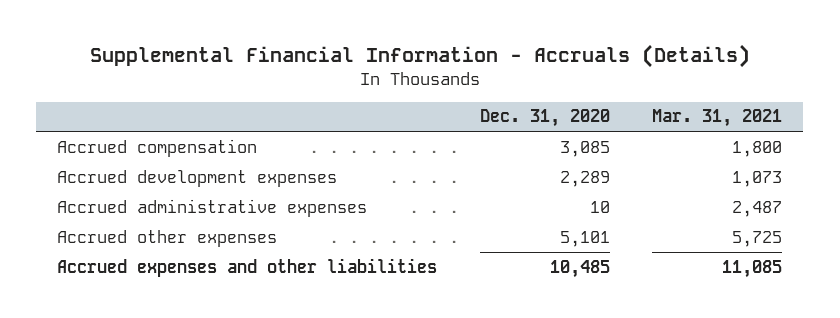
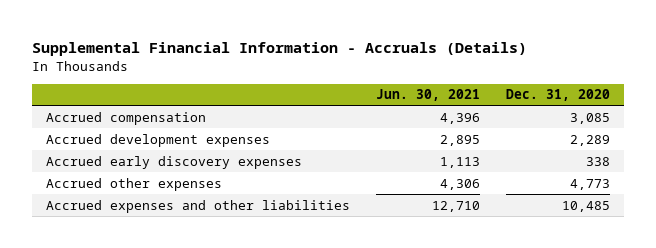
- | Dec. 31, 2020 | Mar. 31, 2021
+ | Jun. 30, 2021 | Dec. 31, 2020
- Accrued administrative expenses | 10 | 2,487
- Accrued other expenses | 5,101 | 5,725
+ Accrued early discovery expenses | 1,113 | 338
+ Accrued other expenses | 4,306 | 4,773

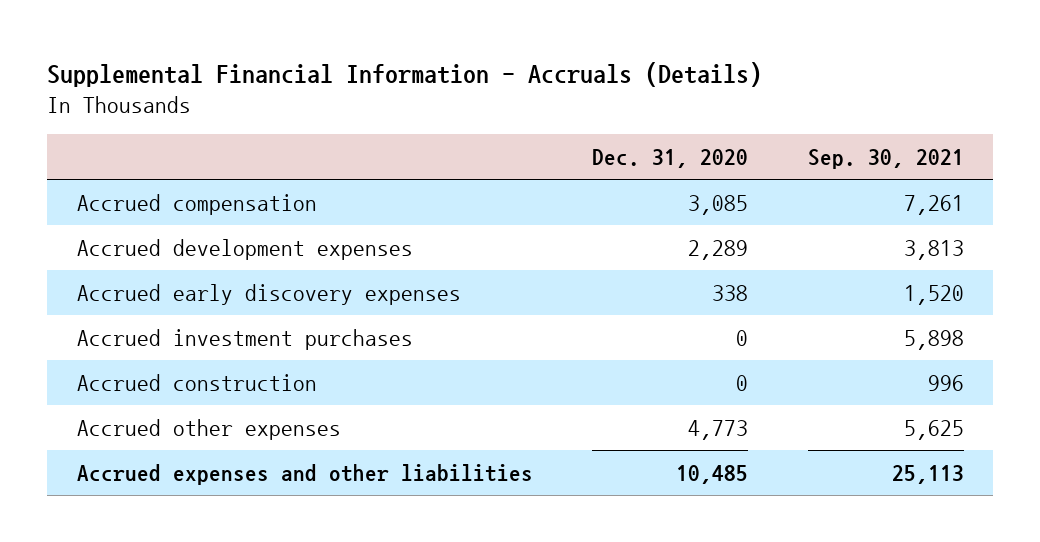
- | Jun. 30, 2021 | Dec. 31, 2020
+ | Dec. 31, 2020 | Sep. 30, 2021
+ Accrued investment purchases | 0 | 5,898
+ Accrued construction | 0 | 996

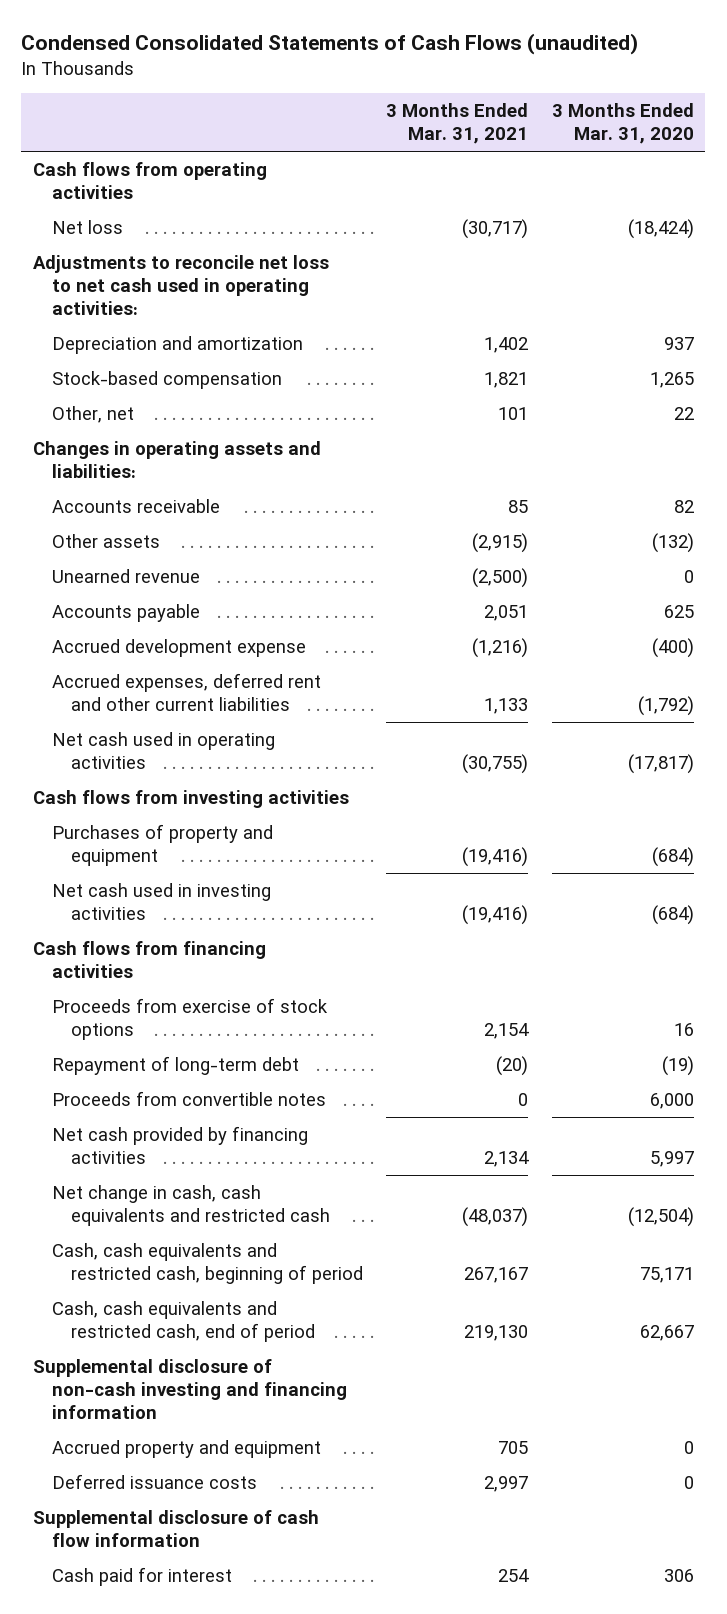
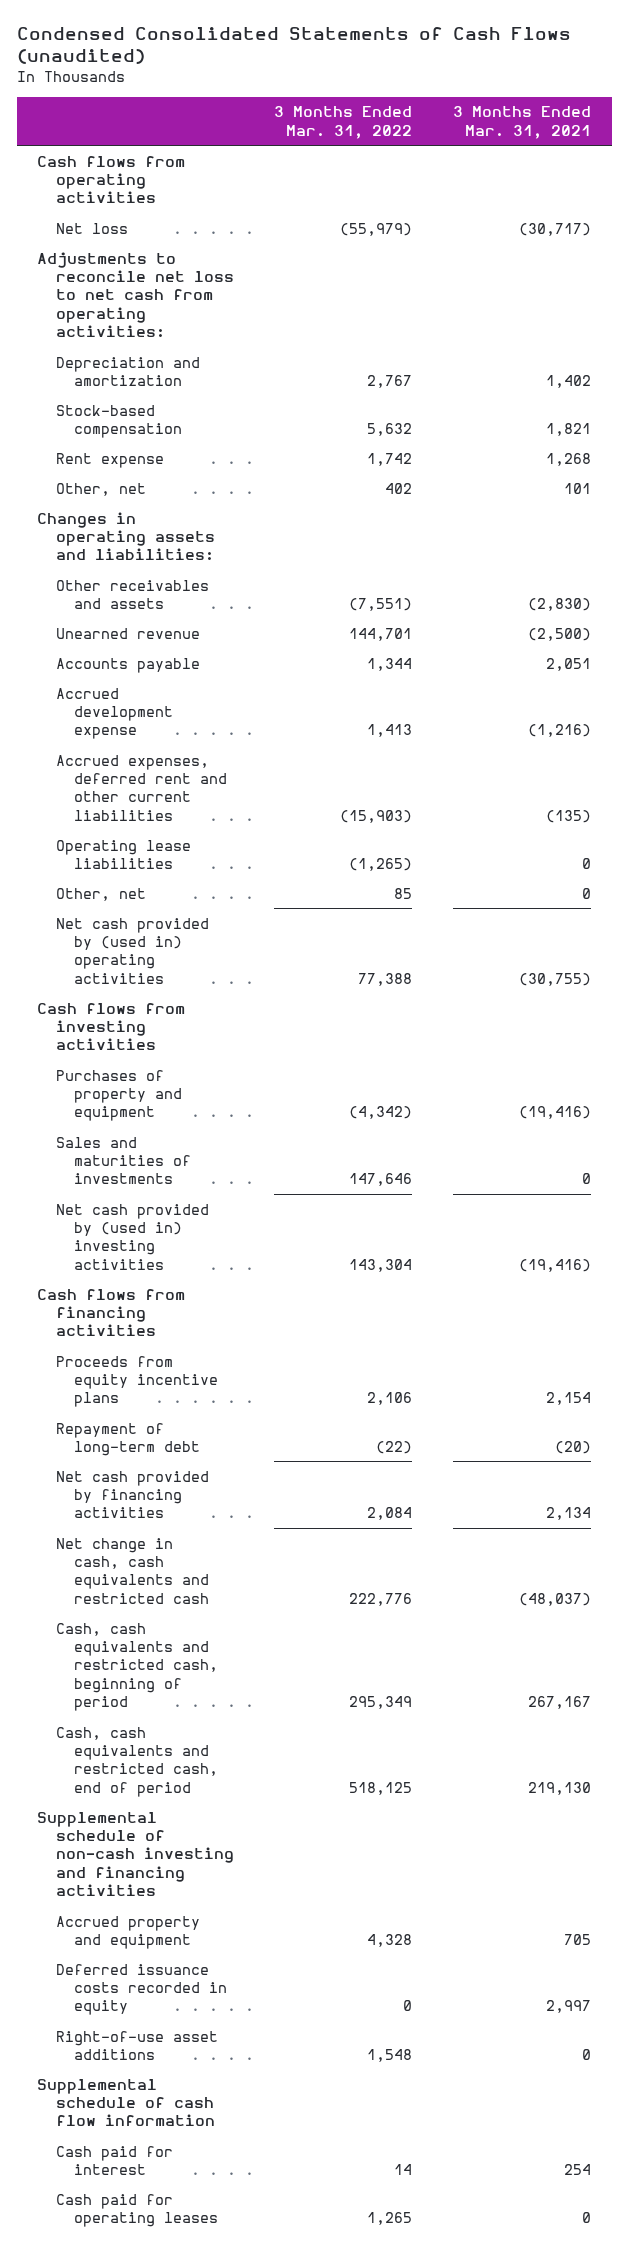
- | 3 Months Ended Mar. 31, 2021 | 3 Months Ended Mar. 31, 2020
+ | 3 Months Ended Mar. 31, 2022 | 3 Months Ended Mar. 31, 2021
- Adjustments to reconcile net loss to net cash used in operating activities:
+ Adjustments to reconcile net loss to net cash from operating activities:
+ Rent expense | 1,742 | 1,268
- Accounts receivable | 85 | 82
- Other assets | (2,915) | (132)
+ Other receivables and assets | (7,551) | (2,830)
- Accrued expenses, deferred rent and other current liabilities | 1,133 | (1,792)
- Net cash used in operating activities | (30,755) | (17,817)
+ Accrued expenses, deferred rent and other current liabilities | (15,903) | (135)
+ Operating lease liabilities | (1,265) | 0
+ Other, net | 85 | 0
+ Net cash provided by (used in) operating activities | 77,388 | (30,755)
- Net cash used in investing activities | (19,416) | (684)
+ Sales and maturities of investments | 147,646 | 0
+ Net cash provided by (used in) investing activities | 143,304 | (19,416)
- Proceeds from exercise of stock options | 2,154 | 16
+ Proceeds from equity incentive plans | 2,106 | 2,154
- Proceeds from convertible notes | 0 | 6,000
- Supplemental disclosure of non-cash investing and financing information
+ Supplemental schedule of non-cash investing and financing activities
- Deferred issuance costs | 2,997 | 0
- Supplemental disclosure of cash flow information
+ Deferred issuance costs recorded in equity | 0 | 2,997
+ Right-of-use asset additions | 1,548 | 0
+ Supplemental schedule of cash flow information
+ Cash paid for operating leases | 1,265 | 0

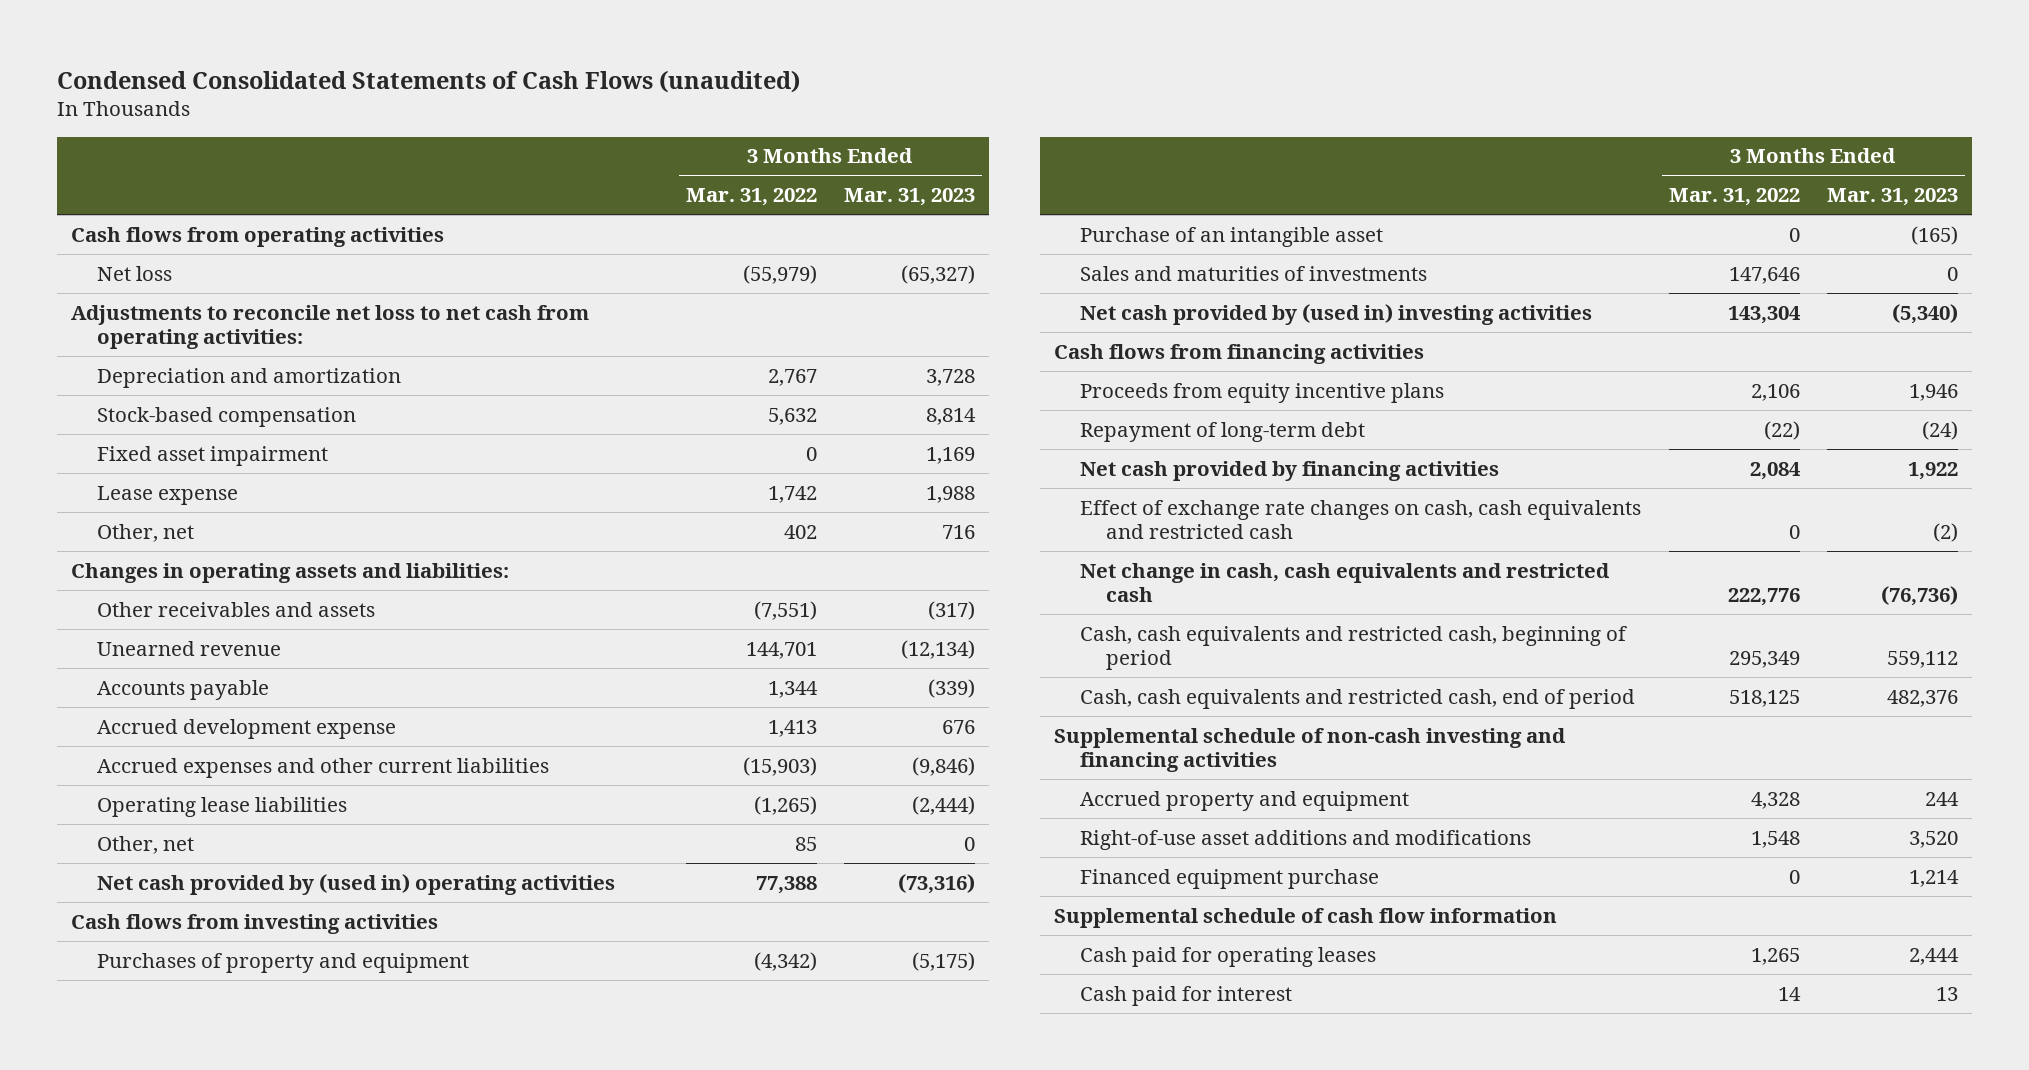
- | 3 Months Ended Mar. 31, 2022 | 3 Months Ended Mar. 31, 2021
+ | 3 Months Ended Mar. 31, 2022 | 3 Months Ended Mar. 31, 2023
- Rent expense | 1,742 | 1,268
+ Fixed asset impairment | 0 | 1,169
+ Lease expense | 1,742 | 1,988
- Accrued expenses, deferred rent and other current liabilities | (15,903) | (135)
+ Accrued expenses and other current liabilities | (15,903) | (9,846)
+ Purchase of an intangible asset | 0 | (165)
+ Effect of exchange rate changes on cash, cash equivalents and restricted cash | 0 | (2)
- Deferred issuance costs recorded in equity | 0 | 2,997
- Right-of-use asset additions | 1,548 | 0
+ Right-of-use asset additions and modifications | 1,548 | 3,520
+ Financed equipment purchase | 0 | 1,214
moved down: Cash paid for interest | 14 | 13

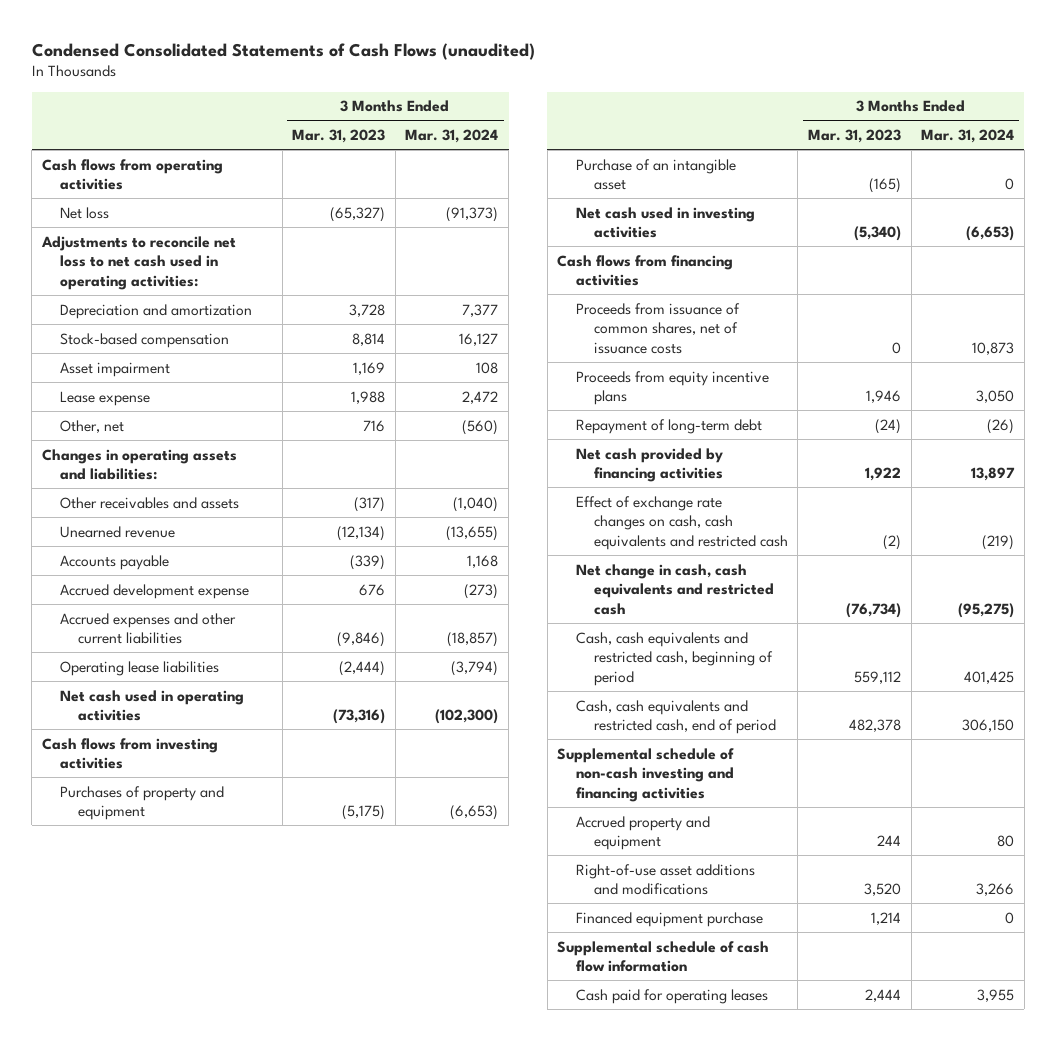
- | 3 Months Ended Mar. 31, 2022 | 3 Months Ended Mar. 31, 2023
+ | 3 Months Ended Mar. 31, 2023 | 3 Months Ended Mar. 31, 2024
- Adjustments to reconcile net loss to net cash from operating activities:
+ Adjustments to reconcile net loss to net cash used in operating activities:
- Fixed asset impairment | 0 | 1,169
+ Asset impairment | 1,169 | 108
- Other, net | 85 | 0
- Net cash provided by (used in) operating activities | 77,388 | (73,316)
+ Net cash used in operating activities | (73,316) | (102,300)
- Sales and maturities of investments | 147,646 | 0
- Net cash provided by (used in) investing activities | 143,304 | (5,340)
+ Net cash used in investing activities | (5,340) | (6,653)
+ Proceeds from issuance of common shares, net of issuance costs | 0 | 10,873
- Net change in cash, cash equivalents and restricted cash | 222,776 | (76,736)
+ Net change in cash, cash equivalents and restricted cash | (76,734) | (95,275)
- Cash, cash equivalents and restricted cash, end of period | 518,125 | 482,376
+ Cash, cash equivalents and restricted cash, end of period | 482,378 | 306,150
- Cash paid for interest | 14 | 13

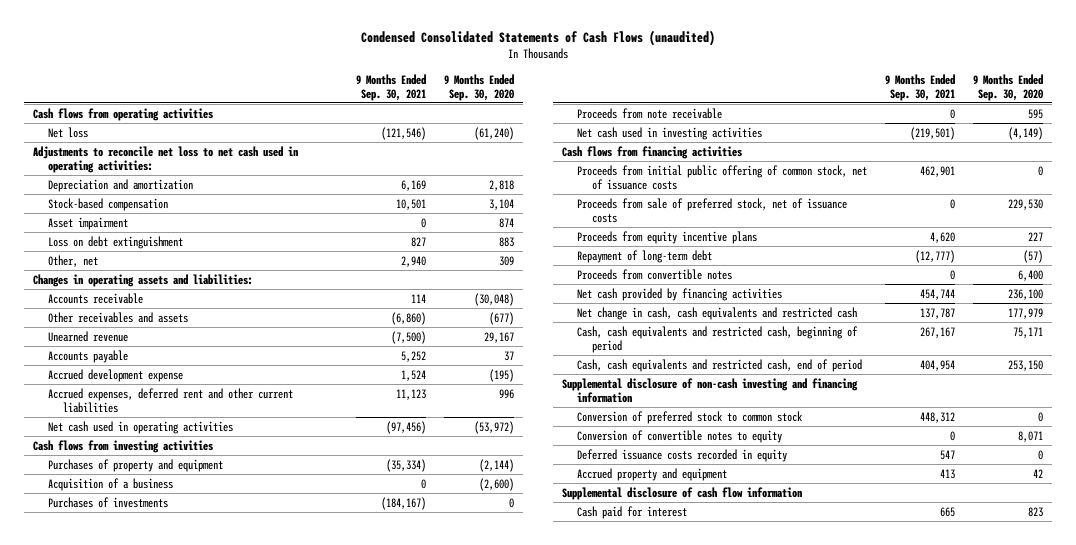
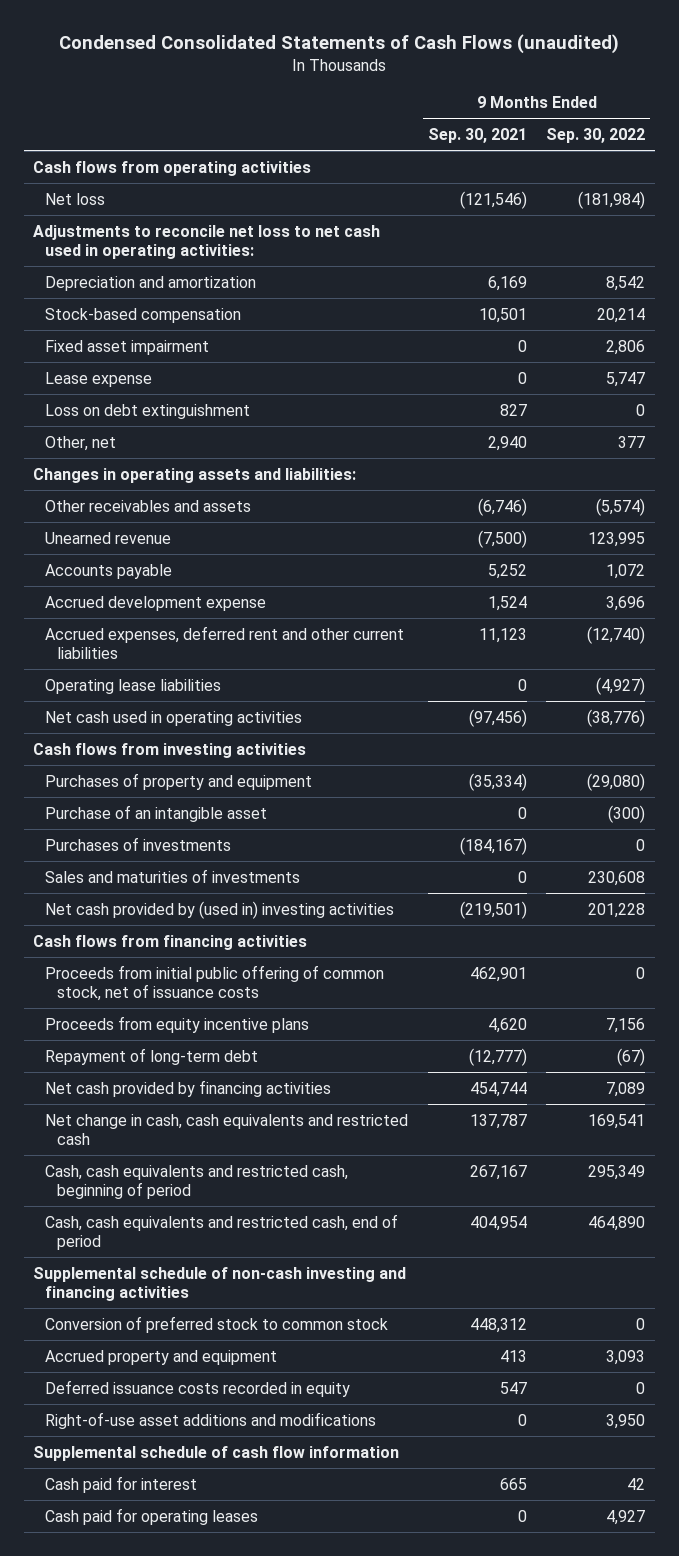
- | 9 Months Ended Sep. 30, 2021 | 9 Months Ended Sep. 30, 2020
+ | 9 Months Ended Sep. 30, 2021 | 9 Months Ended Sep. 30, 2022
- Asset impairment | 0 | 874
+ Fixed asset impairment | 0 | 2,806
+ Lease expense | 0 | 5,747
- Accounts receivable | 114 | (30,048)
- Other receivables and assets | (6,860) | (677)
+ Other receivables and assets | (6,746) | (5,574)
+ Operating lease liabilities | 0 | (4,927)
- Acquisition of a business | 0 | (2,600)
+ Purchase of an intangible asset | 0 | (300)
- Proceeds from note receivable | 0 | 595
- Net cash used in investing activities | (219,501) | (4,149)
+ Sales and maturities of investments | 0 | 230,608
+ Net cash provided by (used in) investing activities | (219,501) | 201,228
- Proceeds from sale of preferred stock, net of issuance costs | 0 | 229,530
- Proceeds from convertible notes | 0 | 6,400
- Supplemental disclosure of non-cash investing and financing information
+ Supplemental schedule of non-cash investing and financing activities
- Conversion of convertible notes to equity | 0 | 8,071
- Supplemental disclosure of cash flow information
moved down: Deferred issuance costs recorded in equity | 547 | 0
+ Right-of-use asset additions and modifications | 0 | 3,950
+ Supplemental schedule of cash flow information
+ Cash paid for operating leases | 0 | 4,927

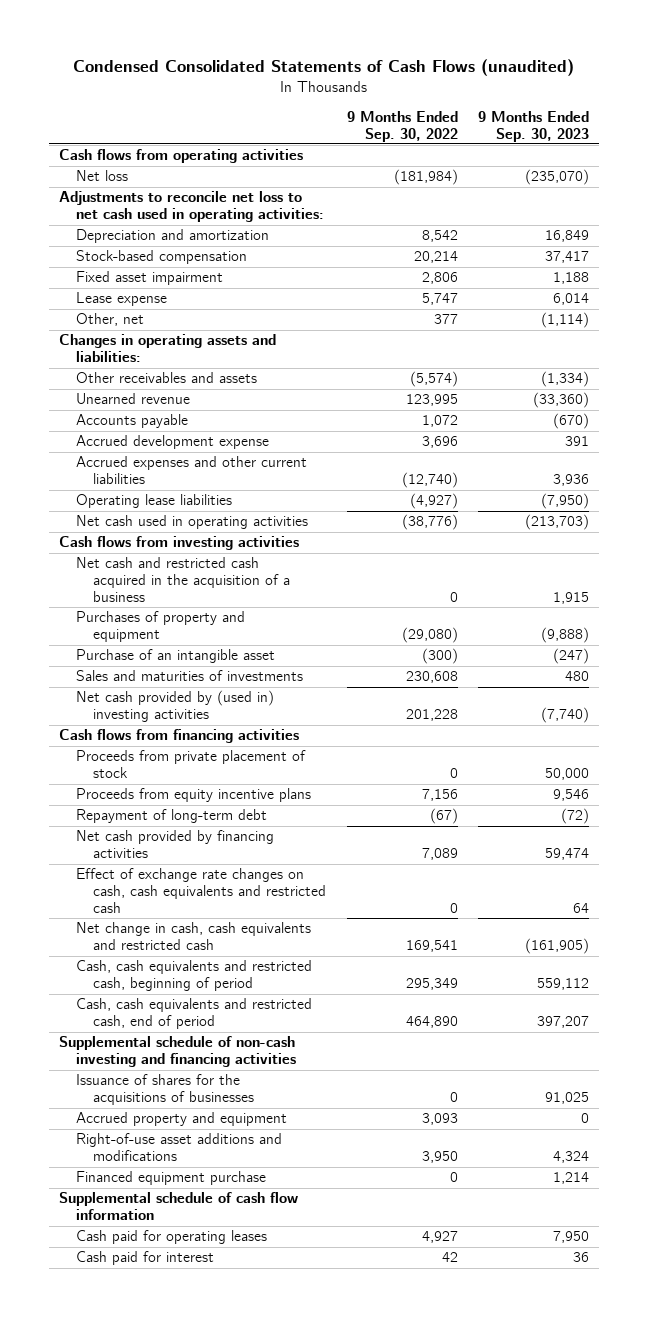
- | 9 Months Ended Sep. 30, 2021 | 9 Months Ended Sep. 30, 2022
+ | 9 Months Ended Sep. 30, 2022 | 9 Months Ended Sep. 30, 2023
- Loss on debt extinguishment | 827 | 0
- Accrued expenses, deferred rent and other current liabilities | 11,123 | (12,740)
+ Accrued expenses and other current liabilities | (12,740) | 3,936
+ Net cash and restricted cash acquired in the acquisition of a business | 0 | 1,915
- Purchases of investments | (184,167) | 0
- Proceeds from initial public offering of common stock, net of issuance costs | 462,901 | 0
+ Proceeds from private placement of stock | 0 | 50,000
+ Effect of exchange rate changes on cash, cash equivalents and restricted cash | 0 | 64
- Conversion of preferred stock to common stock | 448,312 | 0
+ Issuance of shares for the acquisitions of businesses | 0 | 91,025
- Deferred issuance costs recorded in equity | 547 | 0
+ Financed equipment purchase | 0 | 1,214
moved down: Cash paid for interest | 42 | 36

